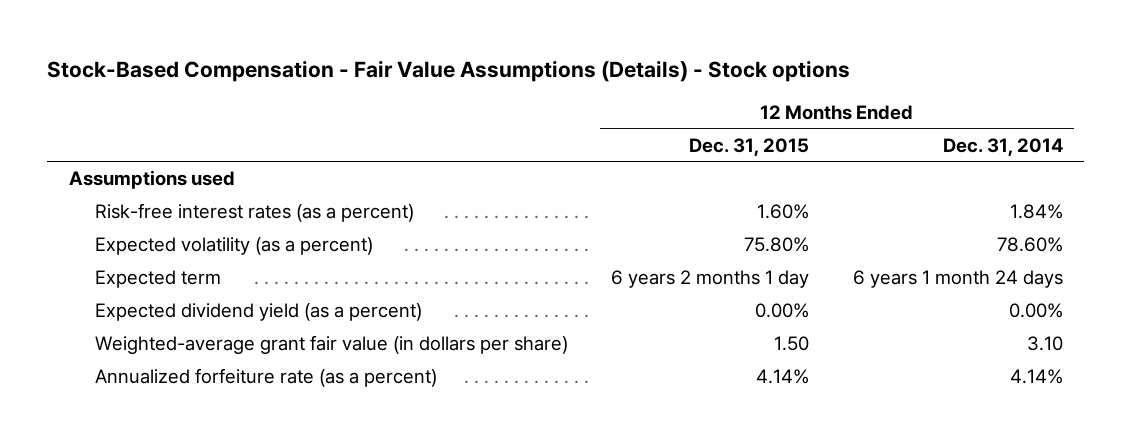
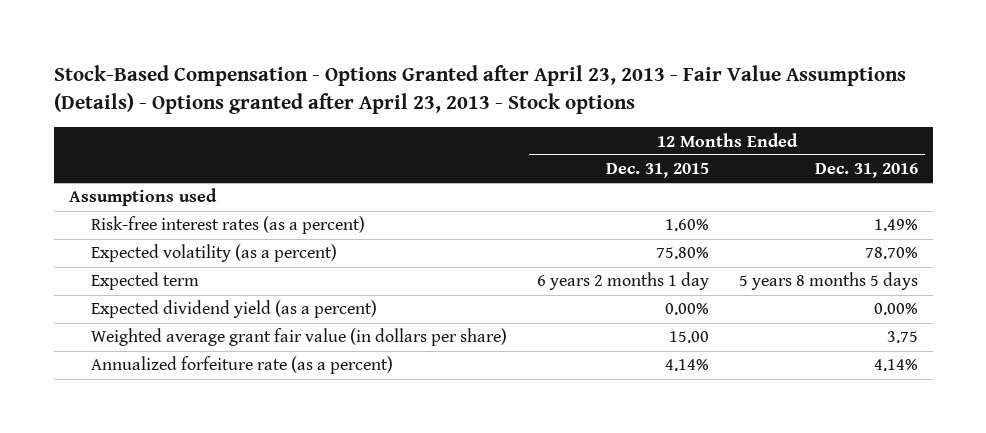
- Stock-Based Compensation - Fair Value Assumptions (Details) - Stock options
+ Stock-Based Compensation - Options Granted after April 23, 2013 - Fair Value Assumptions (Details) - Options granted after April 23, 2013 - Stock options
- | 12 Months Ended Dec. 31, 2015 | 12 Months Ended Dec. 31, 2014
+ | 12 Months Ended Dec. 31, 2015 | 12 Months Ended Dec. 31, 2016
- Weighted-average grant fair value (in dollars per share) | 1.50 | 3.10
+ Weighted average grant fair value (in dollars per share) | 15.00 | 3.75

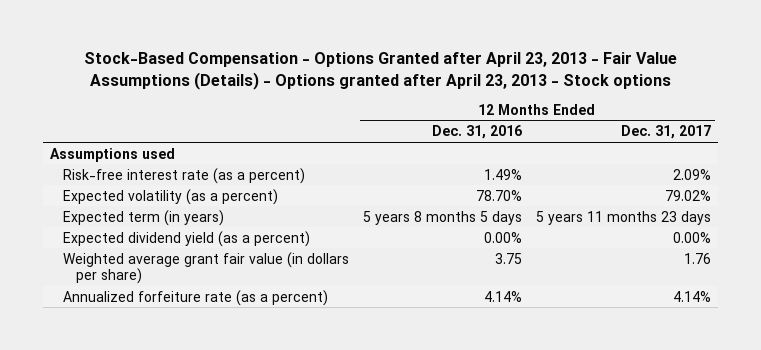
- | 12 Months Ended Dec. 31, 2015 | 12 Months Ended Dec. 31, 2016
+ | 12 Months Ended Dec. 31, 2016 | 12 Months Ended Dec. 31, 2017
- Risk-free interest rates (as a percent) | 1.60% | 1.49%
+ Risk-free interest rate (as a percent) | 1.49% | 2.09%
- Expected term | 6 years 2 months 1 day | 5 years 8 months 5 days
+ Expected term (in years) | 5 years 8 months 5 days | 5 years 11 months 23 days

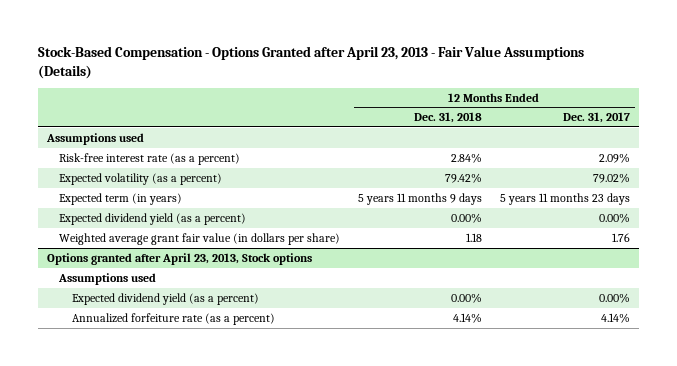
- Stock-Based Compensation - Options Granted after April 23, 2013 - Fair Value Assumptions (Details) - Options granted after April 23, 2013 - Stock options
+ Stock-Based Compensation - Options Granted after April 23, 2013 - Fair Value Assumptions (Details)
- | 12 Months Ended Dec. 31, 2016 | 12 Months Ended Dec. 31, 2017
+ | 12 Months Ended Dec. 31, 2018 | 12 Months Ended Dec. 31, 2017
+ Options granted after April 23, 2013, Stock options
+ Assumptions used
+ Expected dividend yield (as a percent) | 0.00% | 0.00%

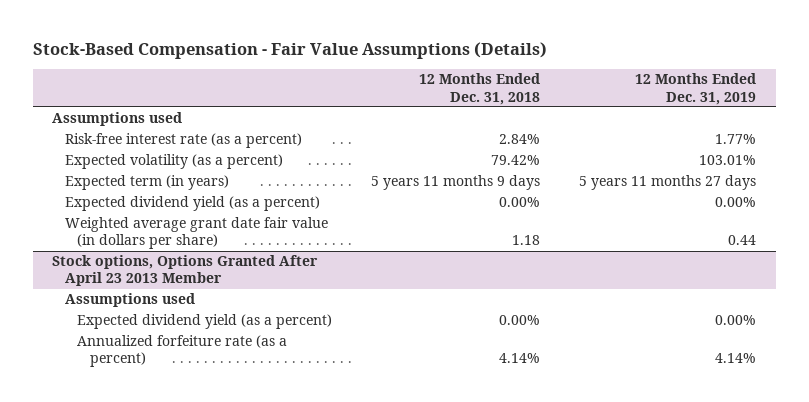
- Stock-Based Compensation - Options Granted after April 23, 2013 - Fair Value Assumptions (Details)
+ Stock-Based Compensation - Fair Value Assumptions (Details)
- | 12 Months Ended Dec. 31, 2018 | 12 Months Ended Dec. 31, 2017
+ | 12 Months Ended Dec. 31, 2018 | 12 Months Ended Dec. 31, 2019
- Weighted average grant fair value (in dollars per share) | 1.18 | 1.76
- Options granted after April 23, 2013, Stock options
+ Weighted average grant date fair value (in dollars per share) | 1.18 | 0.44
+ Stock options, Options Granted After April 23 2013 Member

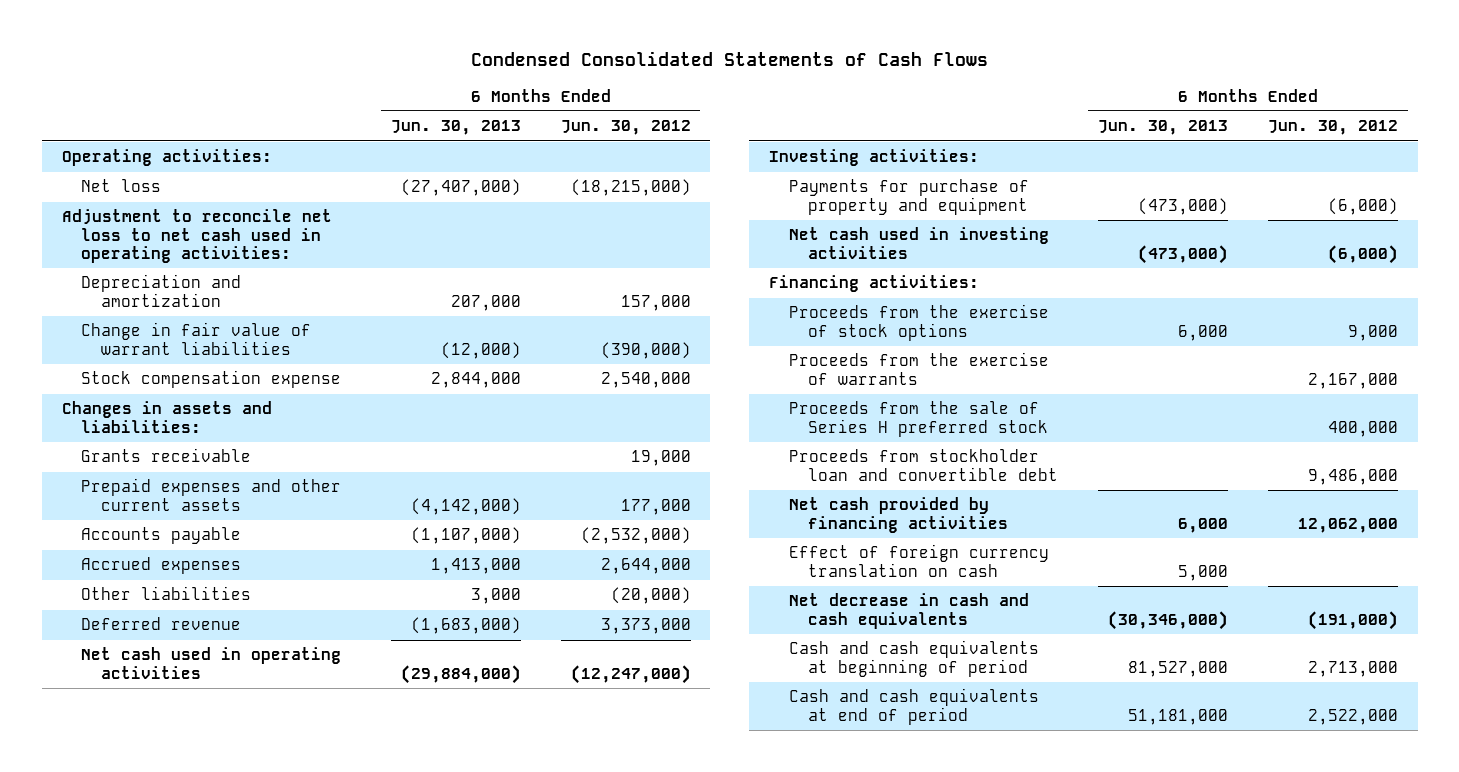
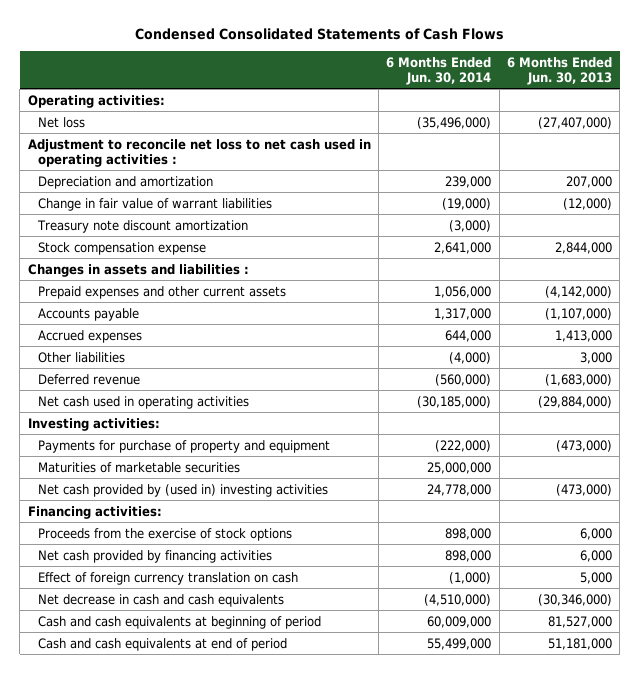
- | 6 Months Ended Jun. 30, 2013 | 6 Months Ended Jun. 30, 2012
+ | 6 Months Ended Jun. 30, 2014 | 6 Months Ended Jun. 30, 2013
- Adjustment to reconcile net loss to net cash used in operating activities:
+ Adjustment to reconcile net loss to net cash used in operating activities :
+ Treasury note discount amortization | (3,000) |
- Changes in assets and liabilities:
- Grants receivable | | 19,000
+ Changes in assets and liabilities :
- Net cash used in investing activities | (473,000) | (6,000)
+ Maturities of marketable securities | 25,000,000 |
+ Net cash provided by (used in) investing activities | 24,778,000 | (473,000)
- Proceeds from the exercise of warrants | | 2,167,000
- Proceeds from the sale of Series H preferred stock | | 400,000
- Proceeds from stockholder loan and convertible debt | | 9,486,000

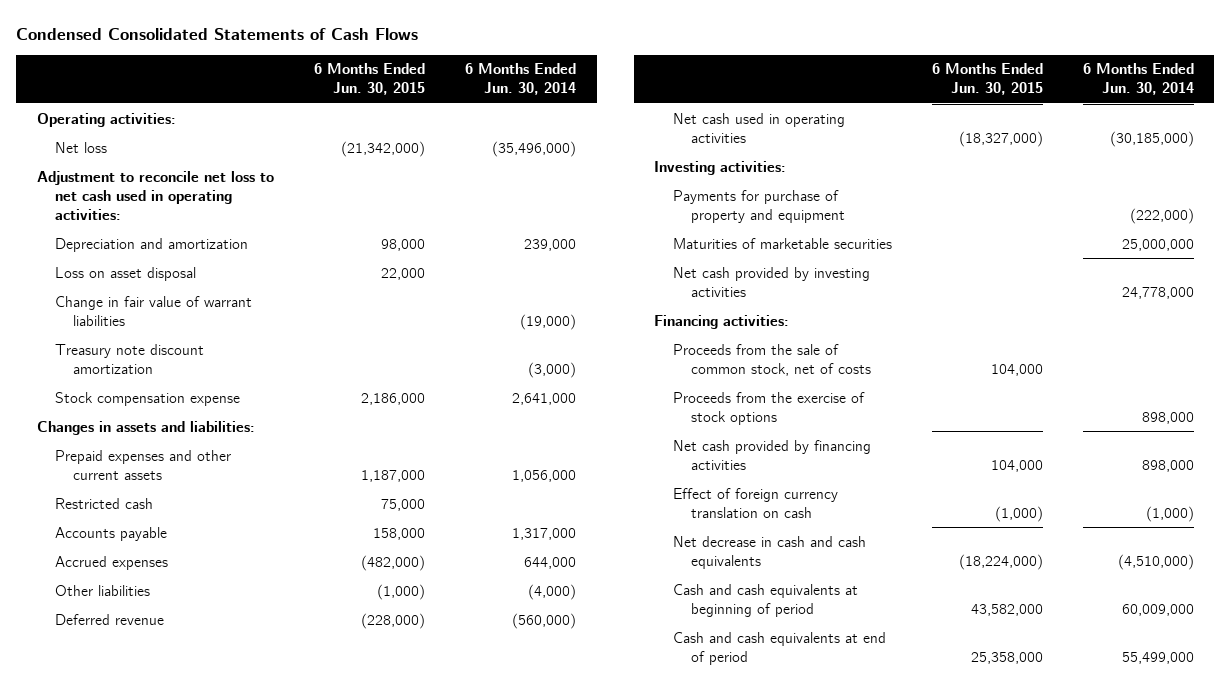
- | 6 Months Ended Jun. 30, 2014 | 6 Months Ended Jun. 30, 2013
+ | 6 Months Ended Jun. 30, 2015 | 6 Months Ended Jun. 30, 2014
- Adjustment to reconcile net loss to net cash used in operating activities :
+ Adjustment to reconcile net loss to net cash used in operating activities:
+ Loss on asset disposal | 22,000 |
- Changes in assets and liabilities :
+ Changes in assets and liabilities:
+ Restricted cash | 75,000 |
- Net cash provided by (used in) investing activities | 24,778,000 | (473,000)
+ Net cash provided by investing activities | | 24,778,000
+ Proceeds from the sale of common stock, net of costs | 104,000 |

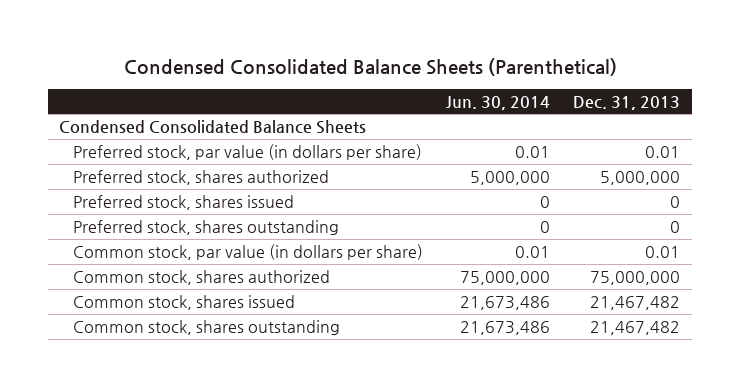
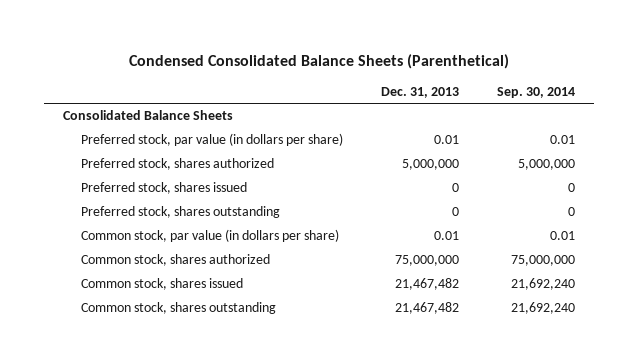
- | Jun. 30, 2014 | Dec. 31, 2013
+ | Dec. 31, 2013 | Sep. 30, 2014
- Condensed Consolidated Balance Sheets
+ Consolidated Balance Sheets

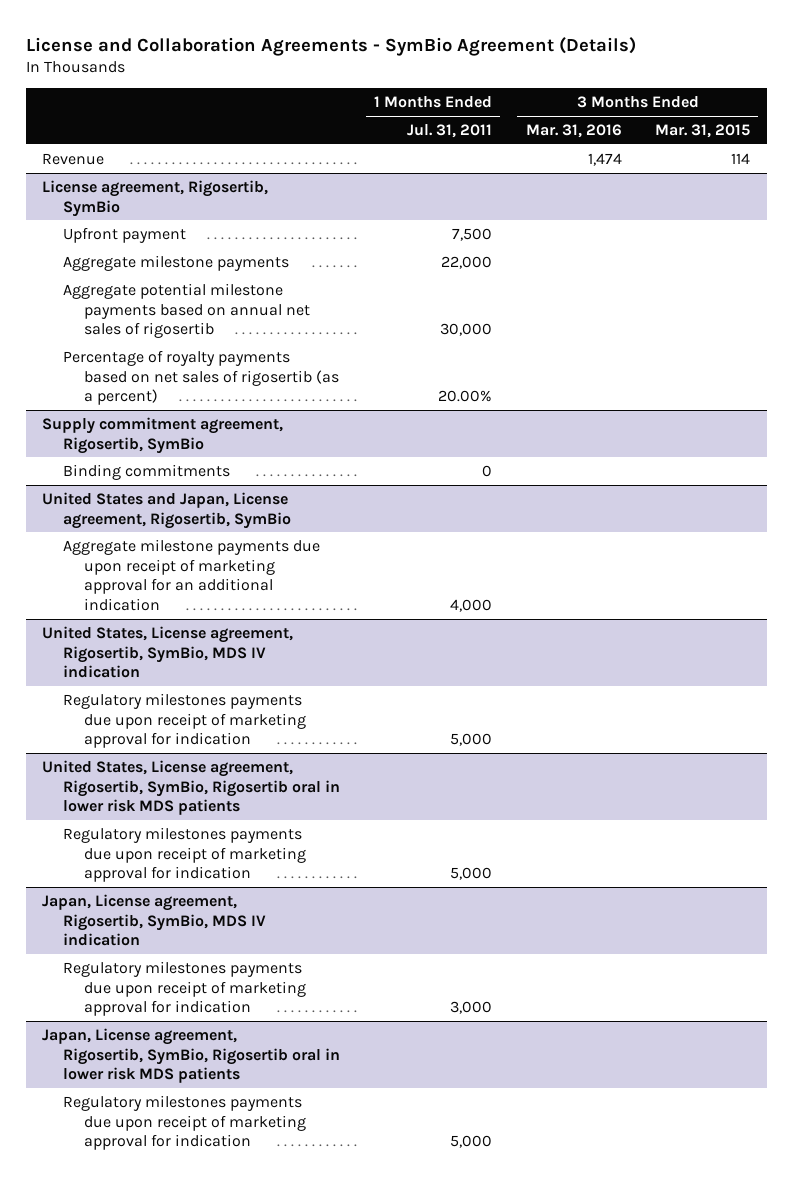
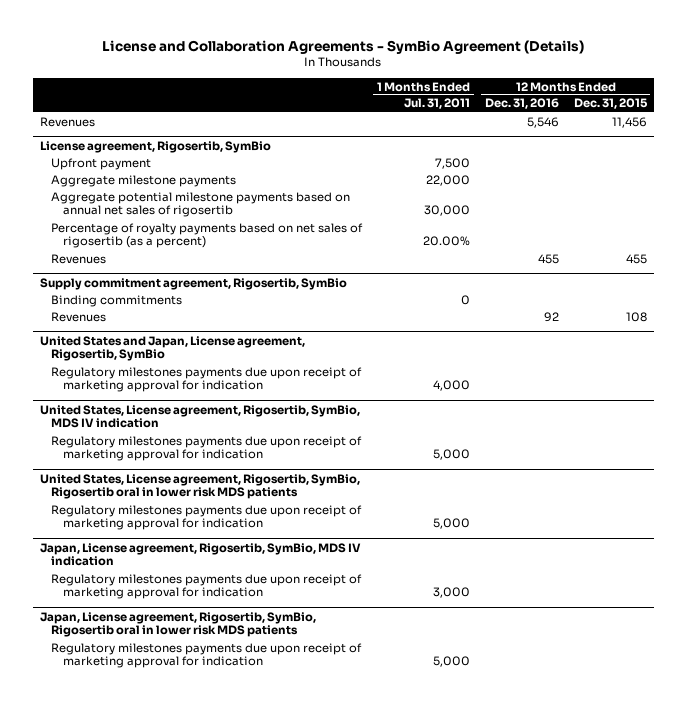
- | 1 Months Ended Jul. 31, 2011 | 3 Months Ended Mar. 31, 2016 | 3 Months Ended Mar. 31, 2015
+ | 1 Months Ended Jul. 31, 2011 | 12 Months Ended Dec. 31, 2016 | 12 Months Ended Dec. 31, 2015
- Revenue | | 1,474 | 114
+ Revenues | | 5,546 | 11,456
@ License agreement, Rigosertib, SymBio
+ Revenues | | 455 | 455
@ Supply commitment agreement, Rigosertib, SymBio
+ Revenues | | 92 | 108
@ United States and Japan, License agreement, Rigosertib, SymBio
- Aggregate milestone payments due upon receipt of marketing approval for an additional indication | 4,000 | |
+ Regulatory milestones payments due upon receipt of marketing approval for indication | 4,000 | |

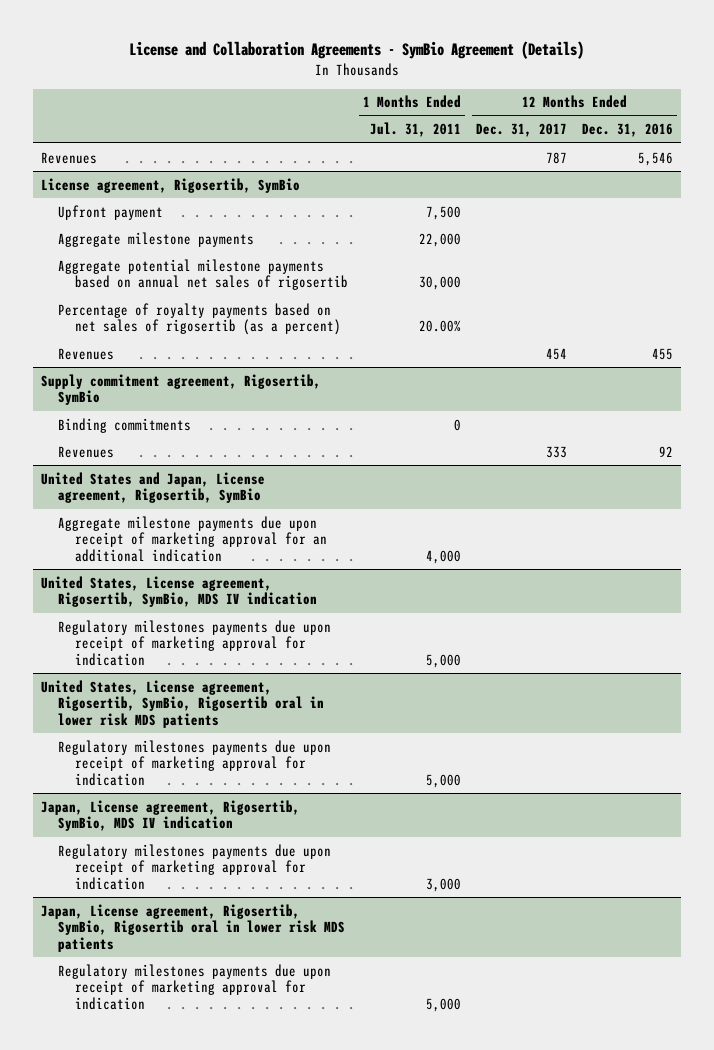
- | 1 Months Ended Jul. 31, 2011 | 12 Months Ended Dec. 31, 2016 | 12 Months Ended Dec. 31, 2015
+ | 1 Months Ended Jul. 31, 2011 | 12 Months Ended Dec. 31, 2017 | 12 Months Ended Dec. 31, 2016
@ United States and Japan, License agreement, Rigosertib, SymBio
- Regulatory milestones payments due upon receipt of marketing approval for indication | 4,000 | |
+ Aggregate milestone payments due upon receipt of marketing approval for an additional indication | 4,000 | |

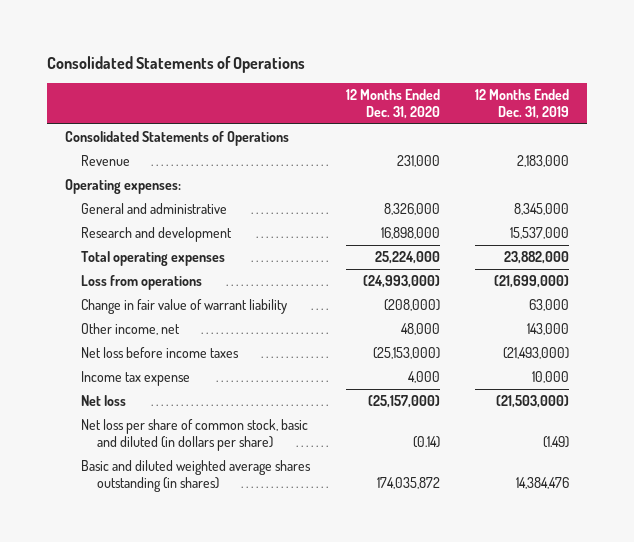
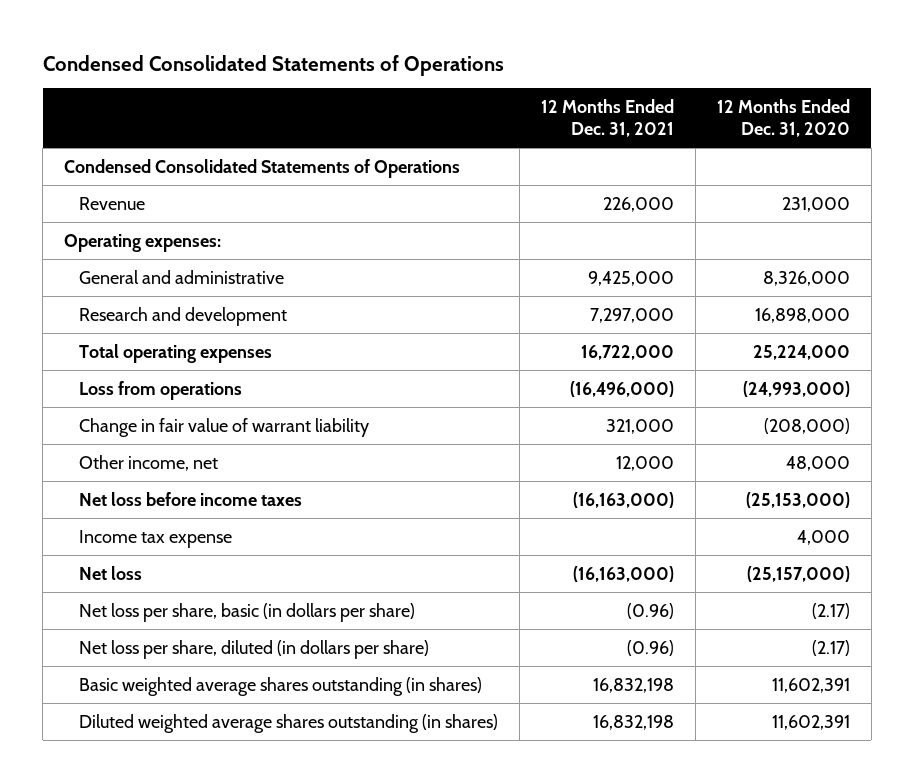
- Consolidated Statements of Operations
+ Condensed Consolidated Statements of Operations
- | 12 Months Ended Dec. 31, 2020 | 12 Months Ended Dec. 31, 2019
+ | 12 Months Ended Dec. 31, 2021 | 12 Months Ended Dec. 31, 2020
- Consolidated Statements of Operations
+ Condensed Consolidated Statements of Operations
- Net loss per share of common stock, basic and diluted (in dollars per share) | (0.14) | (1.49)
- Basic and diluted weighted average shares outstanding (in shares) | 174,035,872 | 14,384,476
+ Net loss per share, basic (in dollars per share) | (0.96) | (2.17)
+ Net loss per share, diluted (in dollars per share) | (0.96) | (2.17)
+ Basic weighted average shares outstanding (in shares) | 16,832,198 | 11,602,391
+ Diluted weighted average shares outstanding (in shares) | 16,832,198 | 11,602,391

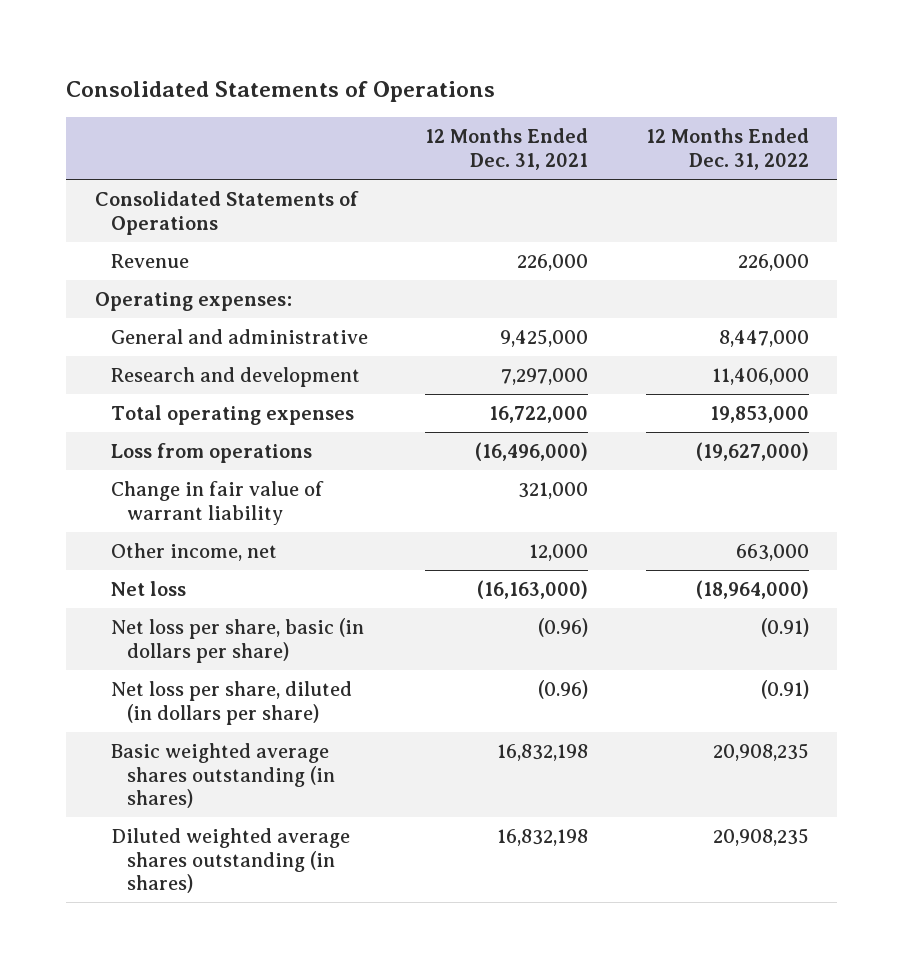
- Condensed Consolidated Statements of Operations
+ Consolidated Statements of Operations
- | 12 Months Ended Dec. 31, 2021 | 12 Months Ended Dec. 31, 2020
+ | 12 Months Ended Dec. 31, 2021 | 12 Months Ended Dec. 31, 2022
- Condensed Consolidated Statements of Operations
+ Consolidated Statements of Operations
- Net loss before income taxes | (16,163,000) | (25,153,000)
- Income tax expense | | 4,000

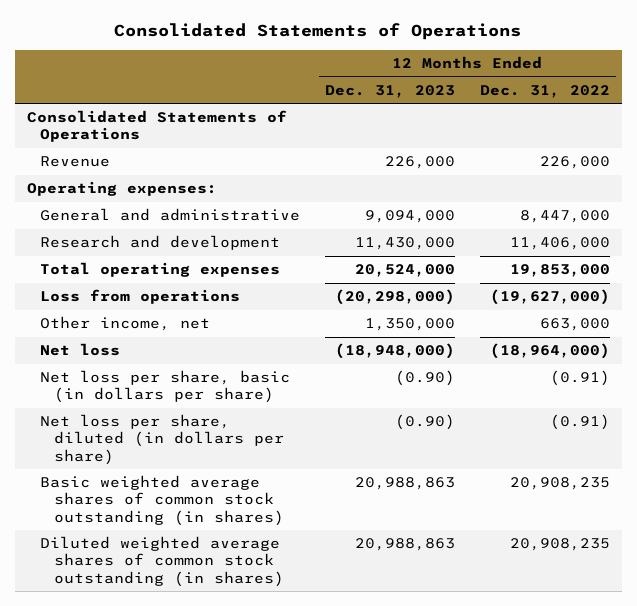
- | 12 Months Ended Dec. 31, 2021 | 12 Months Ended Dec. 31, 2022
+ | 12 Months Ended Dec. 31, 2023 | 12 Months Ended Dec. 31, 2022
- Change in fair value of warrant liability | 321,000 |
- Basic weighted average shares outstanding (in shares) | 16,832,198 | 20,908,235
- Diluted weighted average shares outstanding (in shares) | 16,832,198 | 20,908,235
+ Basic weighted average shares of common stock outstanding (in shares) | 20,988,863 | 20,908,235
+ Diluted weighted average shares of common stock outstanding (in shares) | 20,988,863 | 20,908,235

